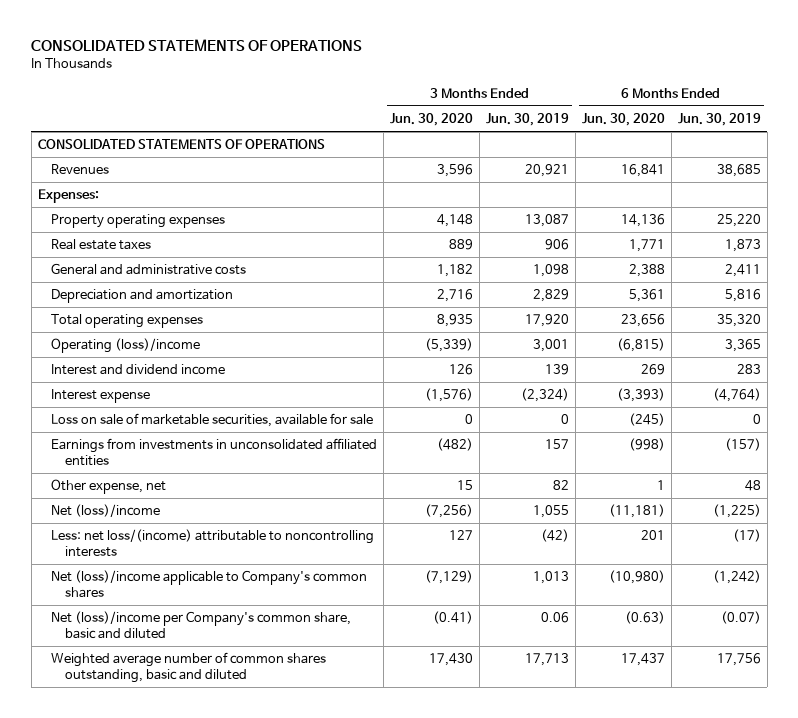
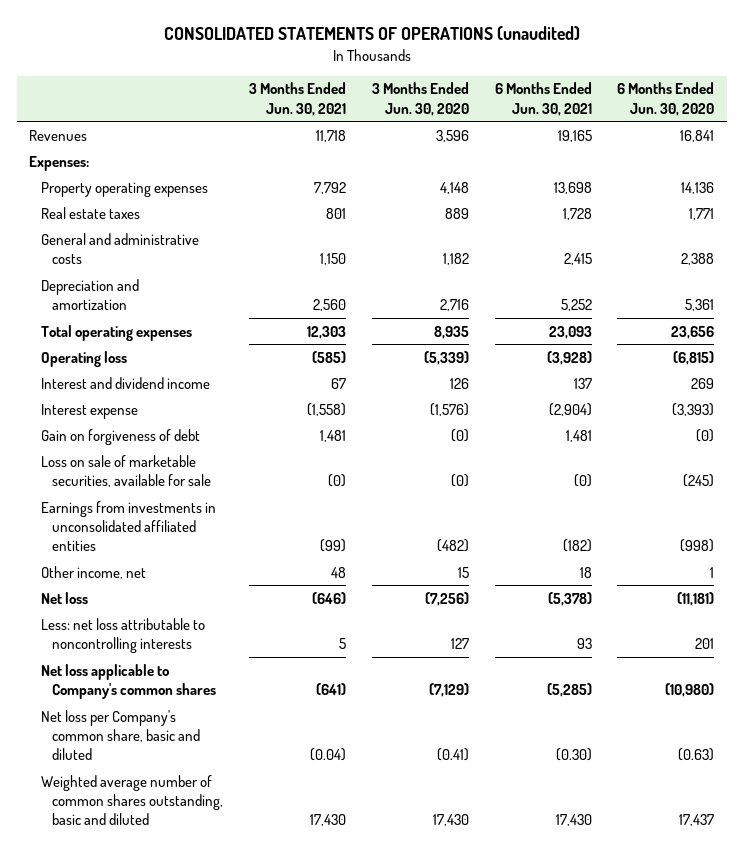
- CONSOLIDATED STATEMENTS OF OPERATIONS
+ CONSOLIDATED STATEMENTS OF OPERATIONS (unaudited)
- | 3 Months Ended Jun. 30, 2020 | 3 Months Ended Jun. 30, 2019 | 6 Months Ended Jun. 30, 2020 | 6 Months Ended Jun. 30, 2019
+ | 3 Months Ended Jun. 30, 2021 | 3 Months Ended Jun. 30, 2020 | 6 Months Ended Jun. 30, 2021 | 6 Months Ended Jun. 30, 2020
- CONSOLIDATED STATEMENTS OF OPERATIONS
- Operating (loss)/income | (5,339) | 3,001 | (6,815) | 3,365
+ Operating loss | (585) | (5,339) | (3,928) | (6,815)
- Loss on sale of marketable securities, available for sale | 0 | 0 | (245) | 0
+ Gain on forgiveness of debt | 1,481 | (0) | 1,481 | (0)
+ Loss on sale of marketable securities, available for sale | (0) | (0) | (0) | (245)
- Other expense, net | 15 | 82 | 1 | 48
- Net (loss)/income | (7,256) | 1,055 | (11,181) | (1,225)
- Less: net loss/(income) attributable to noncontrolling interests | 127 | (42) | 201 | (17)
- Net (loss)/income applicable to Company's common shares | (7,129) | 1,013 | (10,980) | (1,242)
- Net (loss)/income per Company's common share, basic and diluted | (0.41) | 0.06 | (0.63) | (0.07)
+ Other income, net | 48 | 15 | 18 | 1
+ Net loss | (646) | (7,256) | (5,378) | (11,181)
+ Less: net loss attributable to noncontrolling interests | 5 | 127 | 93 | 201
+ Net loss applicable to Company's common shares | (641) | (7,129) | (5,285) | (10,980)
+ Net loss per Company's common share, basic and diluted | (0.04) | (0.41) | (0.30) | (0.63)

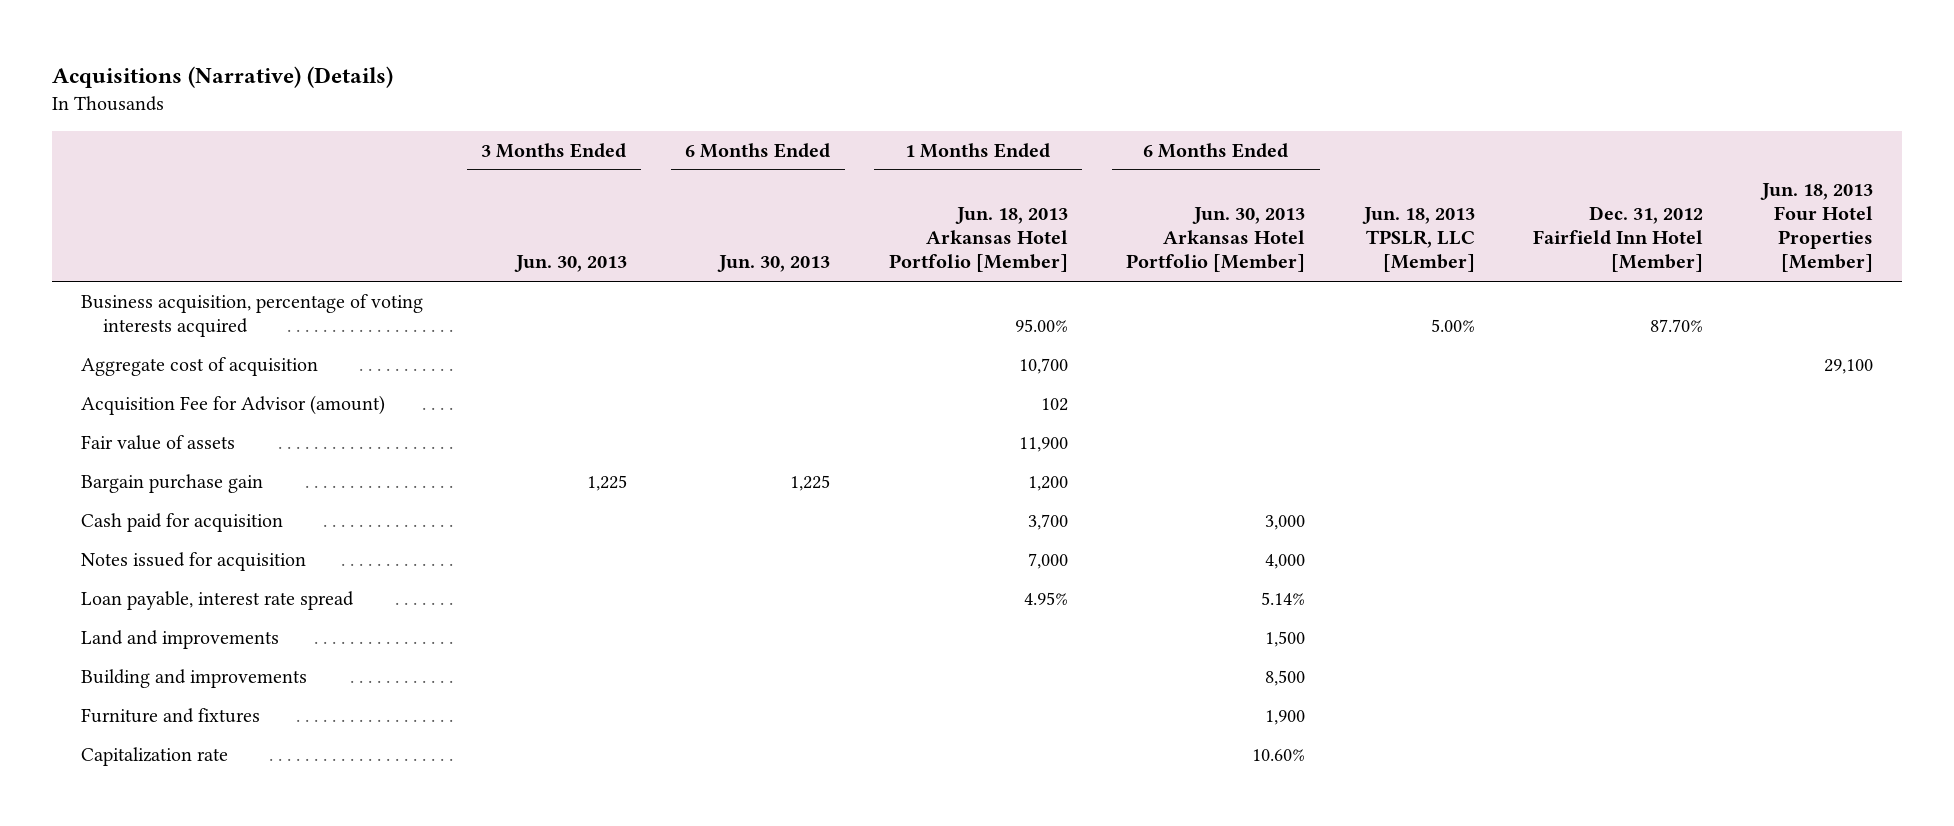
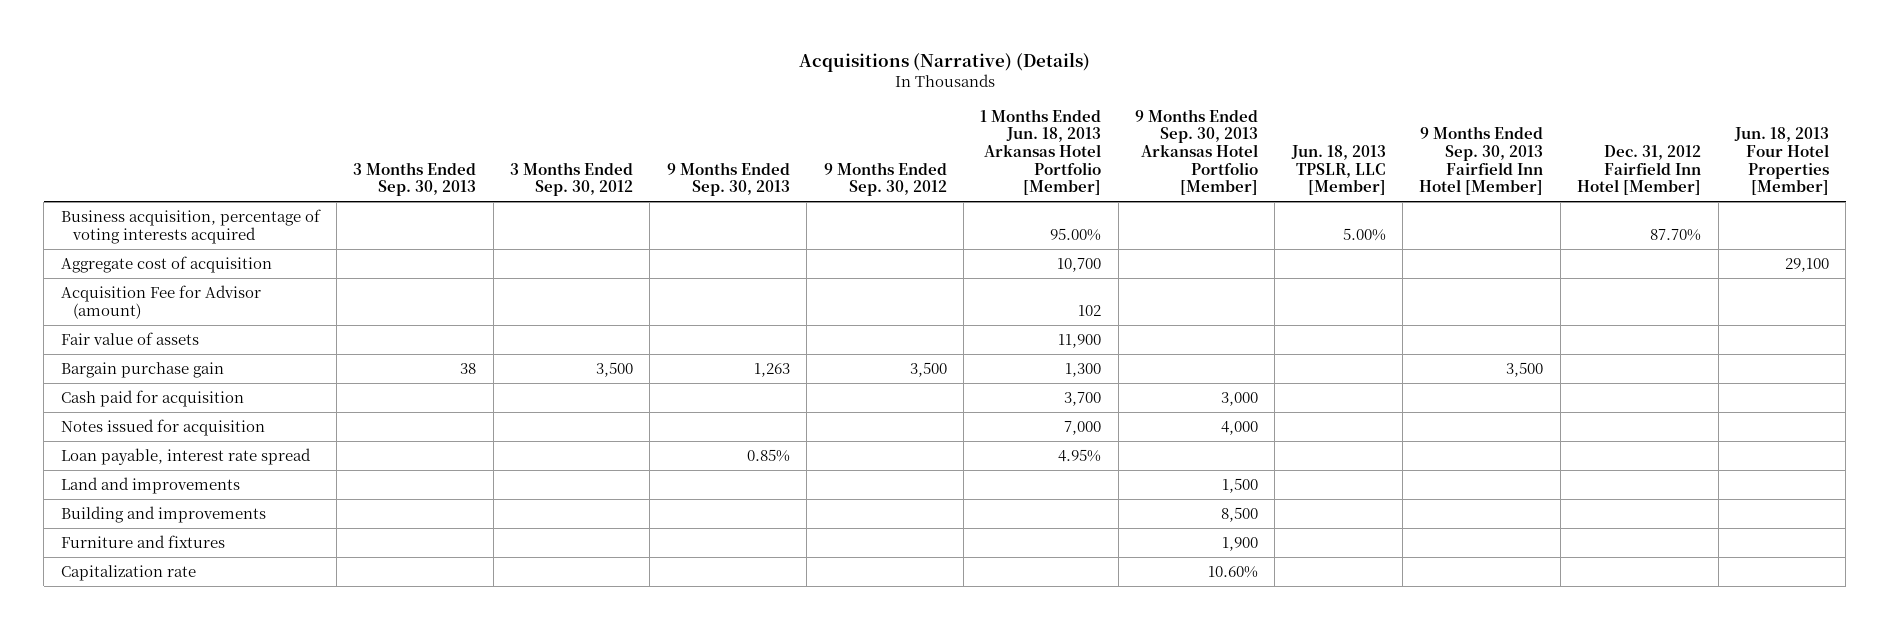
- | 3 Months Ended Jun. 30, 2013 | 6 Months Ended Jun. 30, 2013 | 1 Months Ended Jun. 18, 2013 Arkansas Hotel Portfolio [Member] | 6 Months Ended Jun. 30, 2013 Arkansas Hotel Portfolio [Member] | Jun. 18, 2013 TPSLR, LLC [Member] | Dec. 31, 2012 Fairfield Inn Hotel [Member] | Jun. 18, 2013 Four Hotel Properties [Member]
+ | 3 Months Ended Sep. 30, 2013 | 3 Months Ended Sep. 30, 2012 | 9 Months Ended Sep. 30, 2013 | 9 Months Ended Sep. 30, 2012 | 1 Months Ended Jun. 18, 2013 Arkansas Hotel Portfolio [Member] | 9 Months Ended Sep. 30, 2013 Arkansas Hotel Portfolio [Member] | Jun. 18, 2013 TPSLR, LLC [Member] | 9 Months Ended Sep. 30, 2013 Fairfield Inn Hotel [Member] | Dec. 31, 2012 Fairfield Inn Hotel [Member] | Jun. 18, 2013 Four Hotel Properties [Member]
- Bargain purchase gain | 1,225 | 1,225 | 1,200 | | | |
+ Bargain purchase gain | 38 | 3,500 | 1,263 | 3,500 | 1,300 | | | 3,500 | |

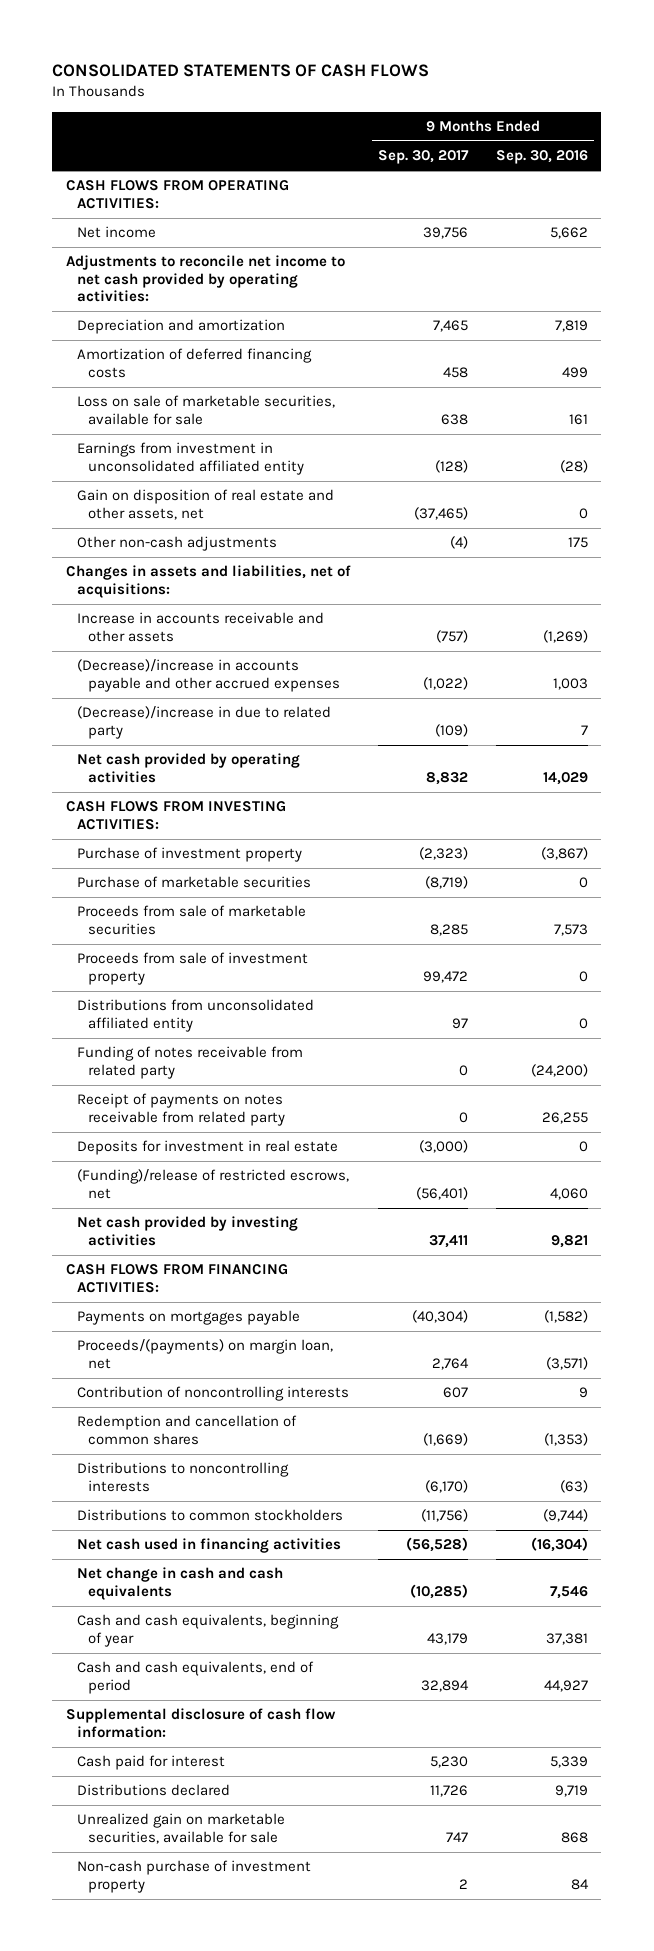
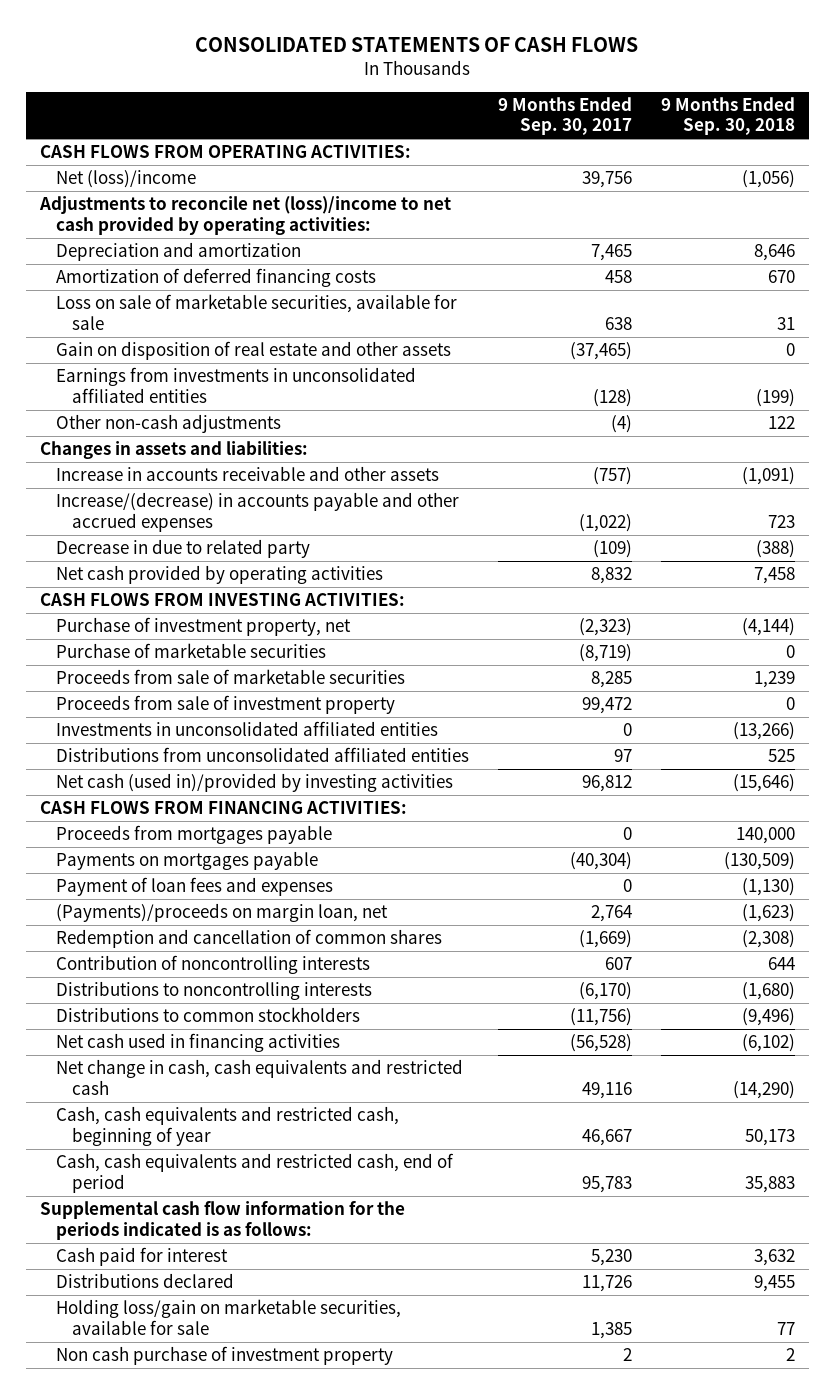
- | 9 Months Ended Sep. 30, 2017 | 9 Months Ended Sep. 30, 2016
+ | 9 Months Ended Sep. 30, 2017 | 9 Months Ended Sep. 30, 2018
- Net income | 39,756 | 5,662
- Adjustments to reconcile net income to net cash provided by operating activities:
+ Net (loss)/income | 39,756 | (1,056)
+ Adjustments to reconcile net (loss)/income to net cash provided by operating activities:
- Earnings from investment in unconsolidated affiliated entity | (128) | (28)
- Gain on disposition of real estate and other assets, net | (37,465) | 0
+ Gain on disposition of real estate and other assets | (37,465) | 0
+ Earnings from investments in unconsolidated affiliated entities | (128) | (199)
- Changes in assets and liabilities, net of acquisitions:
+ Changes in assets and liabilities:
- (Decrease)/increase in accounts payable and other accrued expenses | (1,022) | 1,003
- (Decrease)/increase in due to related party | (109) | 7
+ Increase/(decrease) in accounts payable and other accrued expenses | (1,022) | 723
+ Decrease in due to related party | (109) | (388)
- Purchase of investment property | (2,323) | (3,867)
+ Purchase of investment property, net | (2,323) | (4,144)
- Distributions from unconsolidated affiliated entity | 97 | 0
- Funding of notes receivable from related party | 0 | (24,200)
- Receipt of payments on notes receivable from related party | 0 | 26,255
- Deposits for investment in real estate | (3,000) | 0
- (Funding)/release of restricted escrows, net | (56,401) | 4,060
- Net cash provided by investing activities | 37,411 | 9,821
+ Investments in unconsolidated affiliated entities | 0 | (13,266)
+ Distributions from unconsolidated affiliated entities | 97 | 525
+ Net cash (used in)/provided by investing activities | 96,812 | (15,646)
+ Proceeds from mortgages payable | 0 | 140,000
- Proceeds/(payments) on margin loan, net | 2,764 | (3,571)
+ Payment of loan fees and expenses | 0 | (1,130)
+ (Payments)/proceeds on margin loan, net | 2,764 | (1,623)
moved down: Contribution of noncontrolling interests | 607 | 644
- Net change in cash and cash equivalents | (10,285) | 7,546
- Cash and cash equivalents, beginning of year | 43,179 | 37,381
- Cash and cash equivalents, end of period | 32,894 | 44,927
- Supplemental disclosure of cash flow information:
+ Net change in cash, cash equivalents and restricted cash | 49,116 | (14,290)
+ Cash, cash equivalents and restricted cash, beginning of year | 46,667 | 50,173
+ Cash, cash equivalents and restricted cash, end of period | 95,783 | 35,883
+ Supplemental cash flow information for the periods indicated is as follows:
- Unrealized gain on marketable securities, available for sale | 747 | 868
- Non-cash purchase of investment property | 2 | 84
+ Holding loss/gain on marketable securities, available for sale | 1,385 | 77
+ Non cash purchase of investment property | 2 | 2

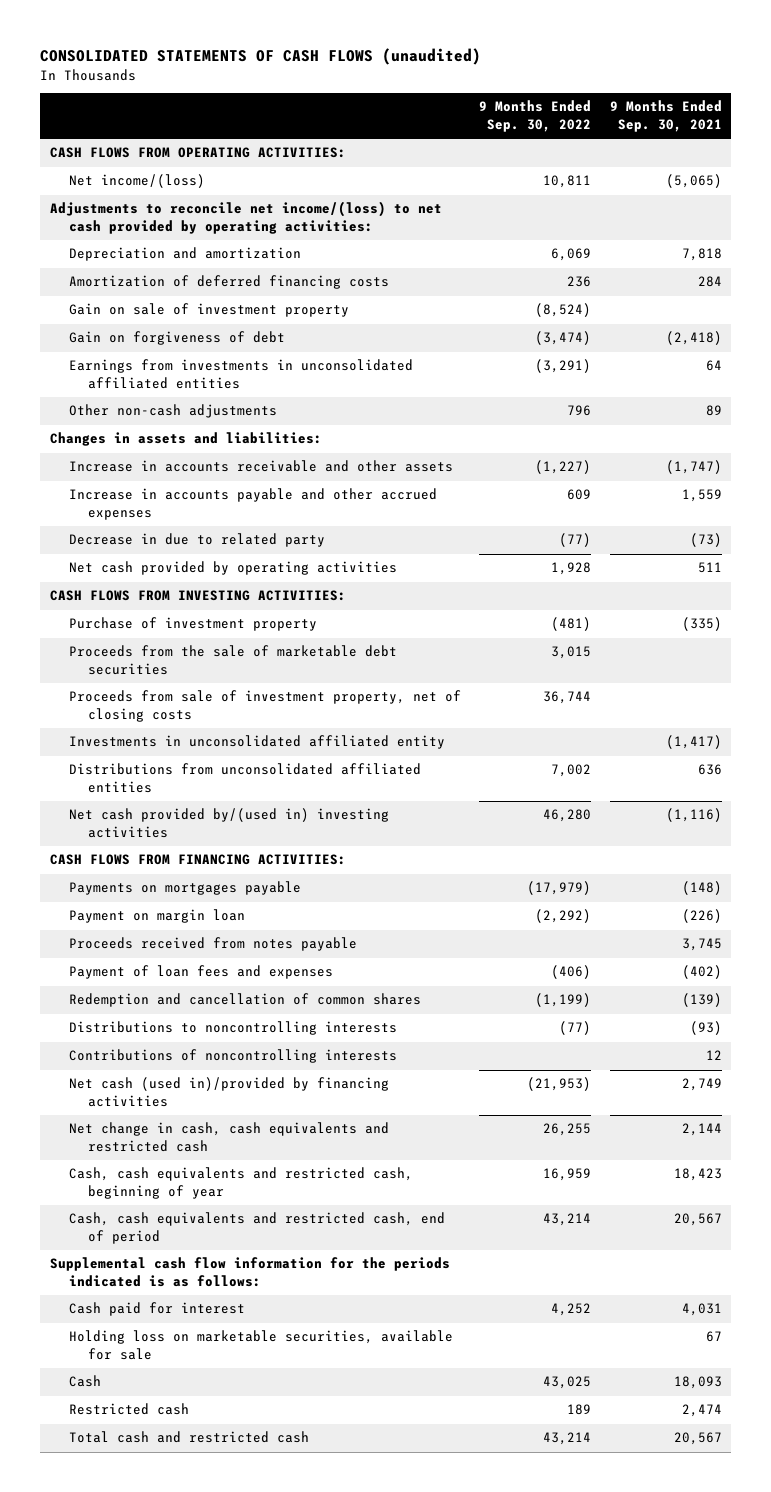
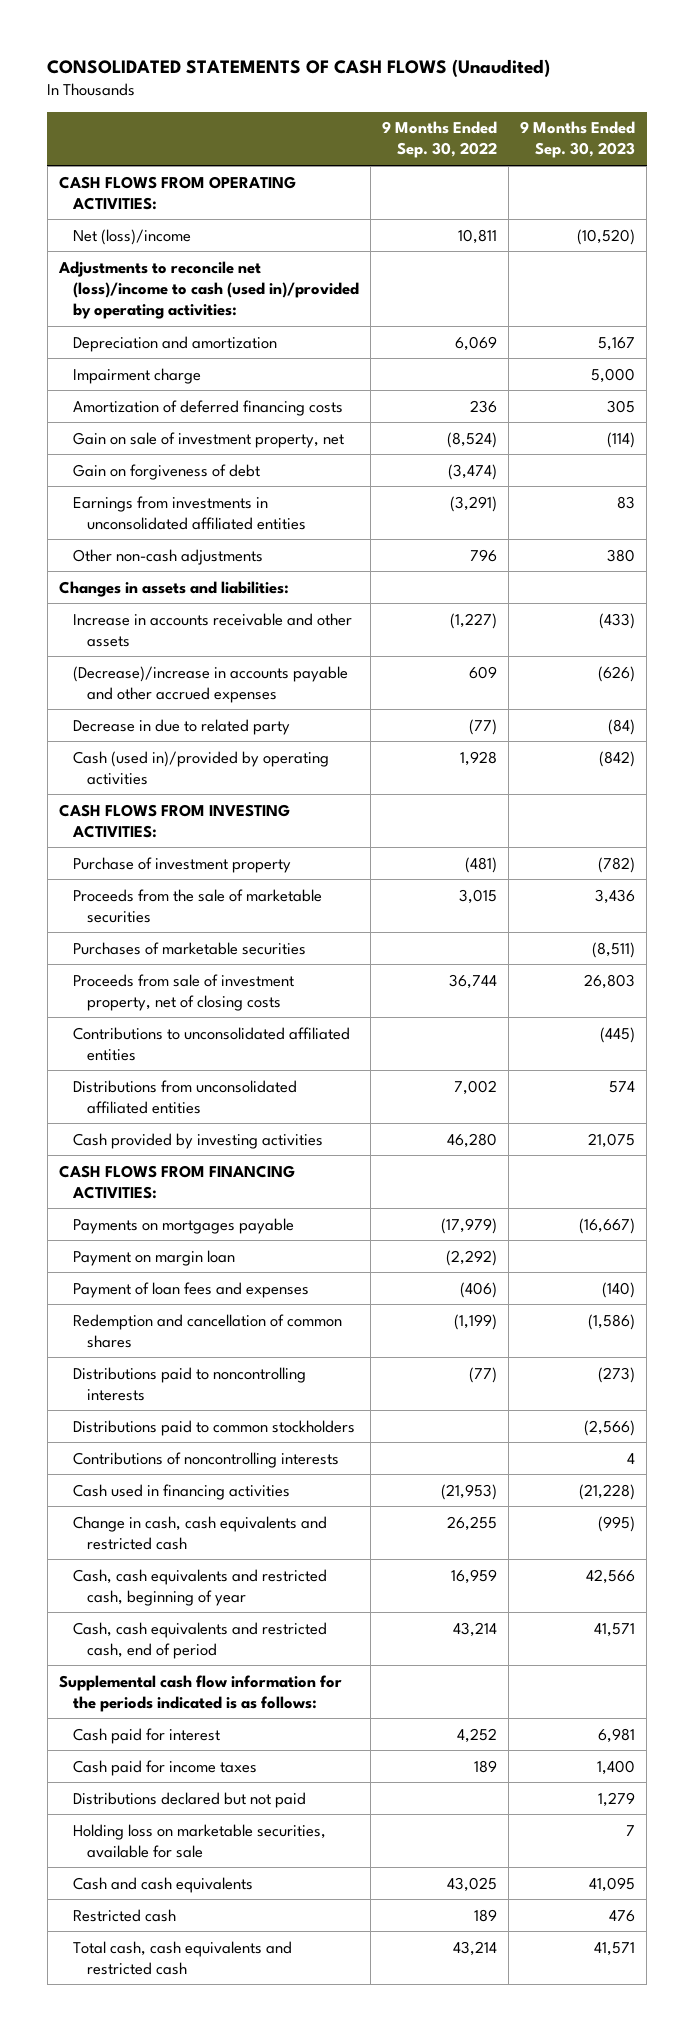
- CONSOLIDATED STATEMENTS OF CASH FLOWS (unaudited)
+ CONSOLIDATED STATEMENTS OF CASH FLOWS (Unaudited)
- | 9 Months Ended Sep. 30, 2022 | 9 Months Ended Sep. 30, 2021
+ | 9 Months Ended Sep. 30, 2022 | 9 Months Ended Sep. 30, 2023
- Net income/(loss) | 10,811 | (5,065)
- Adjustments to reconcile net income/(loss) to net cash provided by operating activities:
+ Net (loss)/income | 10,811 | (10,520)
+ Adjustments to reconcile net (loss)/income to cash (used in)/provided by operating activities:
+ Impairment charge | | 5,000
- Gain on sale of investment property | (8,524) |
+ Gain on sale of investment property, net | (8,524) | (114)
- Increase in accounts payable and other accrued expenses | 609 | 1,559
+ (Decrease)/increase in accounts payable and other accrued expenses | 609 | (626)
- Net cash provided by operating activities | 1,928 | 511
+ Cash (used in)/provided by operating activities | 1,928 | (842)
- Proceeds from the sale of marketable debt securities | 3,015 |
+ Proceeds from the sale of marketable securities | 3,015 | 3,436
+ Purchases of marketable securities | | (8,511)
- Investments in unconsolidated affiliated entity | | (1,417)
+ Contributions to unconsolidated affiliated entities | | (445)
- Net cash provided by/(used in) investing activities | 46,280 | (1,116)
+ Cash provided by investing activities | 46,280 | 21,075
- Proceeds received from notes payable | | 3,745
- Distributions to noncontrolling interests | (77) | (93)
+ Distributions paid to noncontrolling interests | (77) | (273)
+ Distributions paid to common stockholders | | (2,566)
- Net cash (used in)/provided by financing activities | (21,953) | 2,749
- Net change in cash, cash equivalents and restricted cash | 26,255 | 2,144
+ Cash used in financing activities | (21,953) | (21,228)
+ Change in cash, cash equivalents and restricted cash | 26,255 | (995)
+ Cash paid for income taxes | 189 | 1,400
+ Distributions declared but not paid | | 1,279
- Cash | 43,025 | 18,093
+ Cash and cash equivalents | 43,025 | 41,095
- Total cash and restricted cash | 43,214 | 20,567
+ Total cash, cash equivalents and restricted cash | 43,214 | 41,571

